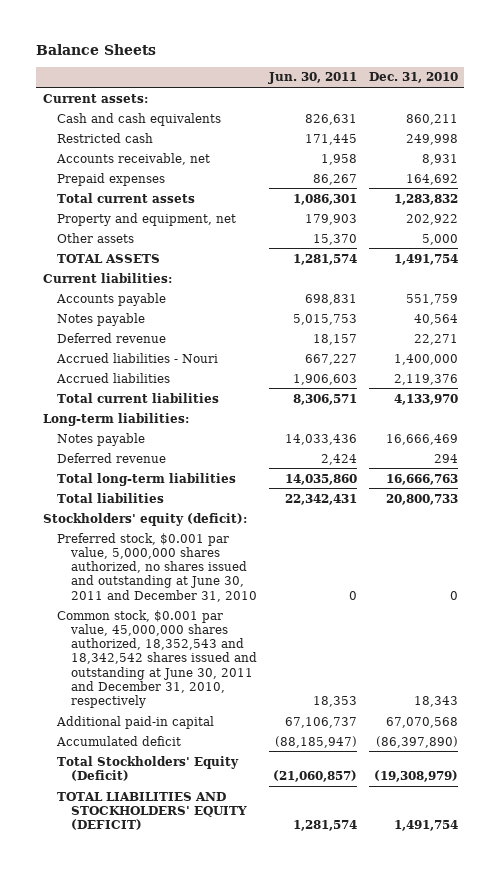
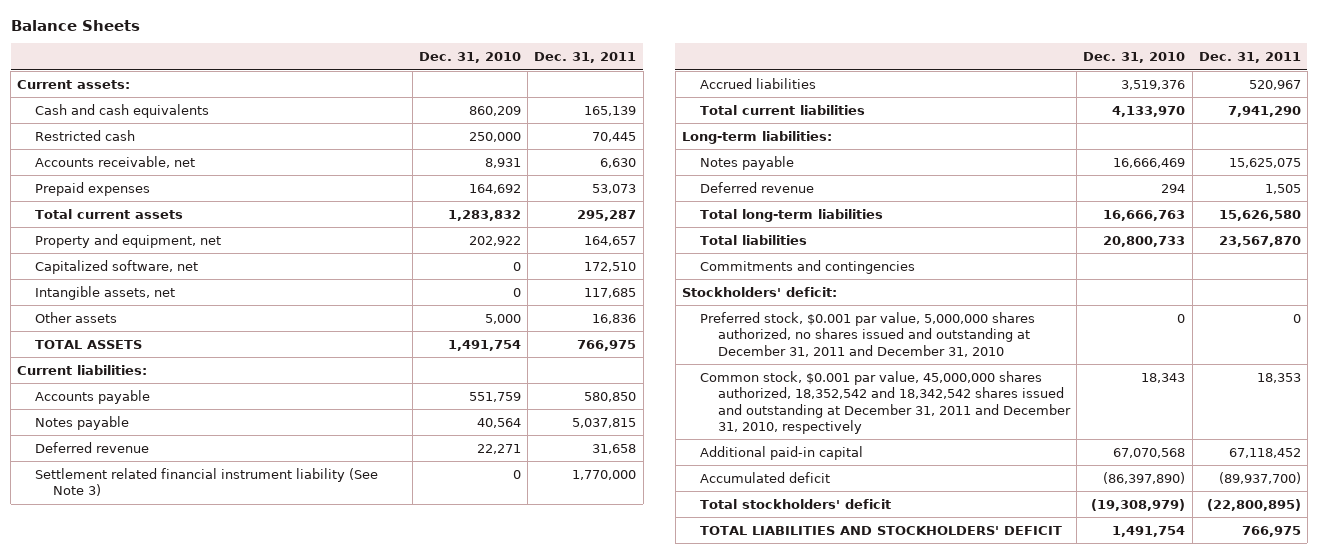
- | Jun. 30, 2011 | Dec. 31, 2010
+ | Dec. 31, 2010 | Dec. 31, 2011
- Cash and cash equivalents | 826,631 | 860,211
- Restricted cash | 171,445 | 249,998
+ Cash and cash equivalents | 860,209 | 165,139
+ Restricted cash | 250,000 | 70,445
+ Capitalized software, net | 0 | 172,510
+ Intangible assets, net | 0 | 117,685
- Accrued liabilities - Nouri | 667,227 | 1,400,000
- Accrued liabilities | 1,906,603 | 2,119,376
+ Settlement related financial instrument liability (See Note 3) | 0 | 1,770,000
+ Accrued liabilities | 3,519,376 | 520,967
- Stockholders' equity (deficit):
- Preferred stock, $0.001 par value, 5,000,000 shares authorized, no shares issued and outstanding at June 30, 2011 and December 31, 2010 | 0 | 0
- Common stock, $0.001 par value, 45,000,000 shares authorized, 18,352,543 and 18,342,542 shares issued and outstanding at June 30, 2011 and December 31, 2010, respectively | 18,353 | 18,343
+ Commitments and contingencies
+ Stockholders' deficit:
+ Preferred stock, $0.001 par value, 5,000,000 shares authorized, no shares issued and outstanding at December 31, 2011 and December 31, 2010 | 0 | 0
+ Common stock, $0.001 par value, 45,000,000 shares authorized, 18,352,542 and 18,342,542 shares issued and outstanding at December 31, 2011 and December 31, 2010, respectively | 18,343 | 18,353
- Total Stockholders' Equity (Deficit) | (21,060,857) | (19,308,979)
- TOTAL LIABILITIES AND STOCKHOLDERS' EQUITY (DEFICIT) | 1,281,574 | 1,491,754
+ Total stockholders' deficit | (19,308,979) | (22,800,895)
+ TOTAL LIABILITIES AND STOCKHOLDERS' DEFICIT | 1,491,754 | 766,975

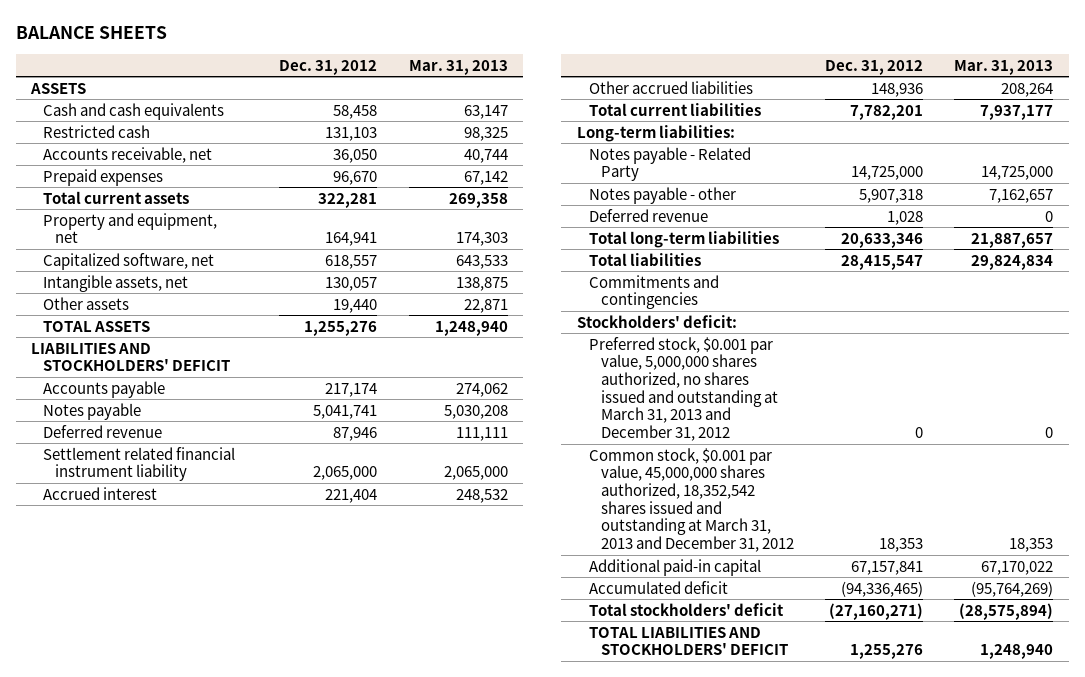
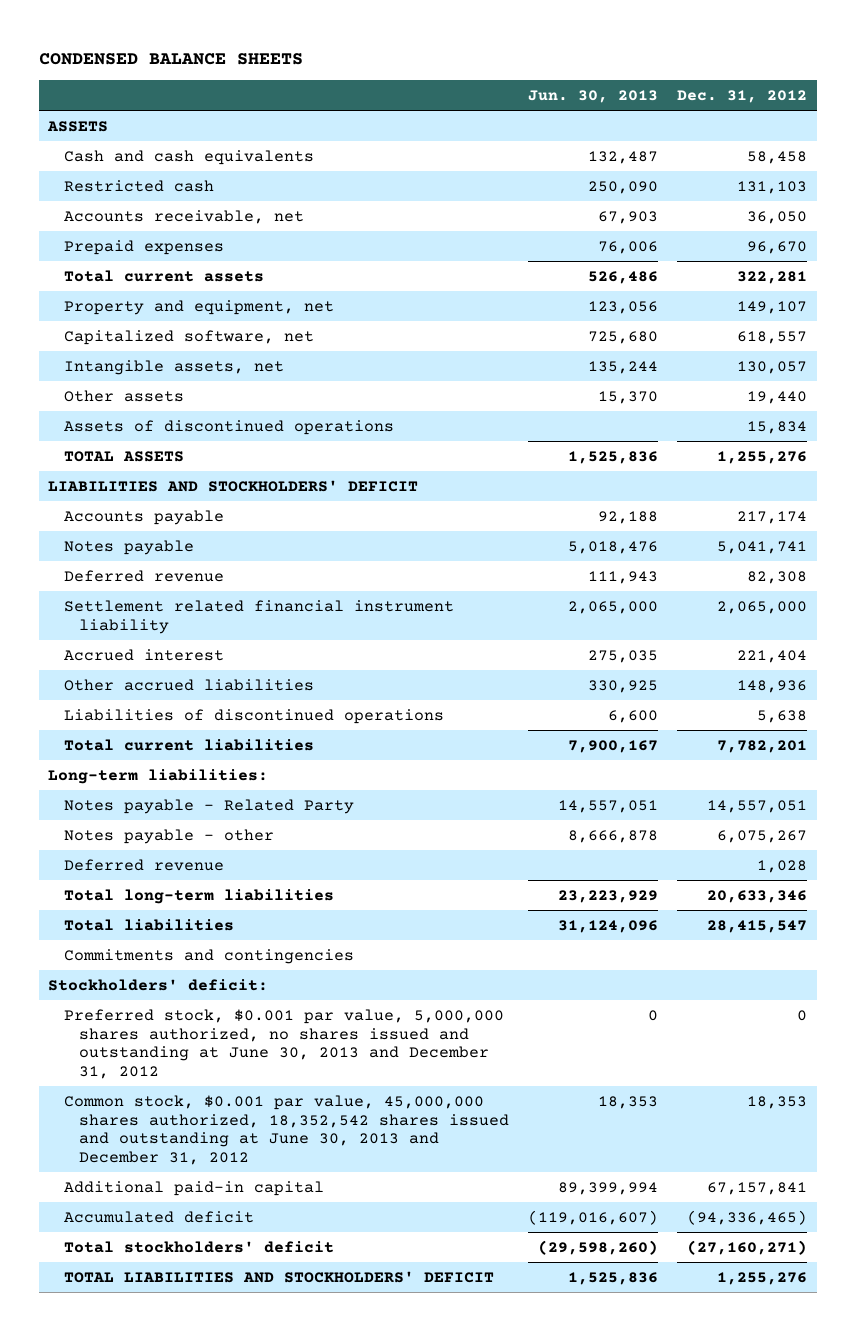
- BALANCE SHEETS
+ CONDENSED BALANCE SHEETS
- | Dec. 31, 2012 | Mar. 31, 2013
+ | Jun. 30, 2013 | Dec. 31, 2012
- Property and equipment, net | 164,941 | 174,303
+ Property and equipment, net | 123,056 | 149,107
+ Assets of discontinued operations | | 15,834
- Deferred revenue | 87,946 | 111,111
+ Deferred revenue | 111,943 | 82,308
+ Liabilities of discontinued operations | 6,600 | 5,638
- Notes payable - Related Party | 14,725,000 | 14,725,000
- Notes payable - other | 5,907,318 | 7,162,657
+ Notes payable - Related Party | 14,557,051 | 14,557,051
+ Notes payable - other | 8,666,878 | 6,075,267
- Preferred stock, $0.001 par value, 5,000,000 shares authorized, no shares issued and outstanding at March 31, 2013 and December 31, 2012 | 0 | 0
- Common stock, $0.001 par value, 45,000,000 shares authorized, 18,352,542 shares issued and outstanding at March 31, 2013 and December 31, 2012 | 18,353 | 18,353
+ Preferred stock, $0.001 par value, 5,000,000 shares authorized, no shares issued and outstanding at June 30, 2013 and December 31, 2012 | 0 | 0
+ Common stock, $0.001 par value, 45,000,000 shares authorized, 18,352,542 shares issued and outstanding at June 30, 2013 and December 31, 2012 | 18,353 | 18,353

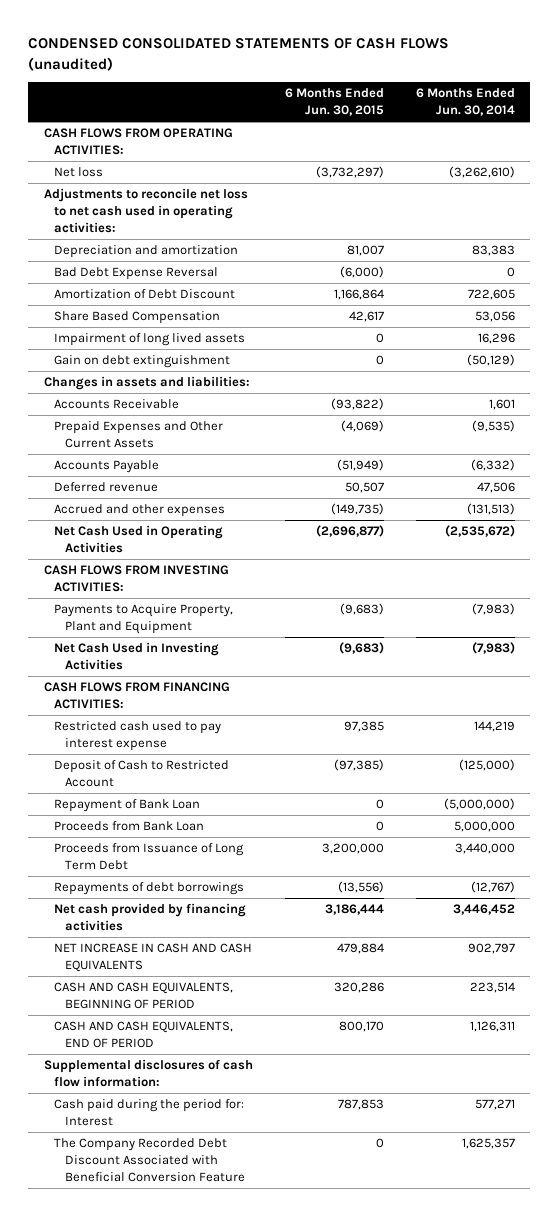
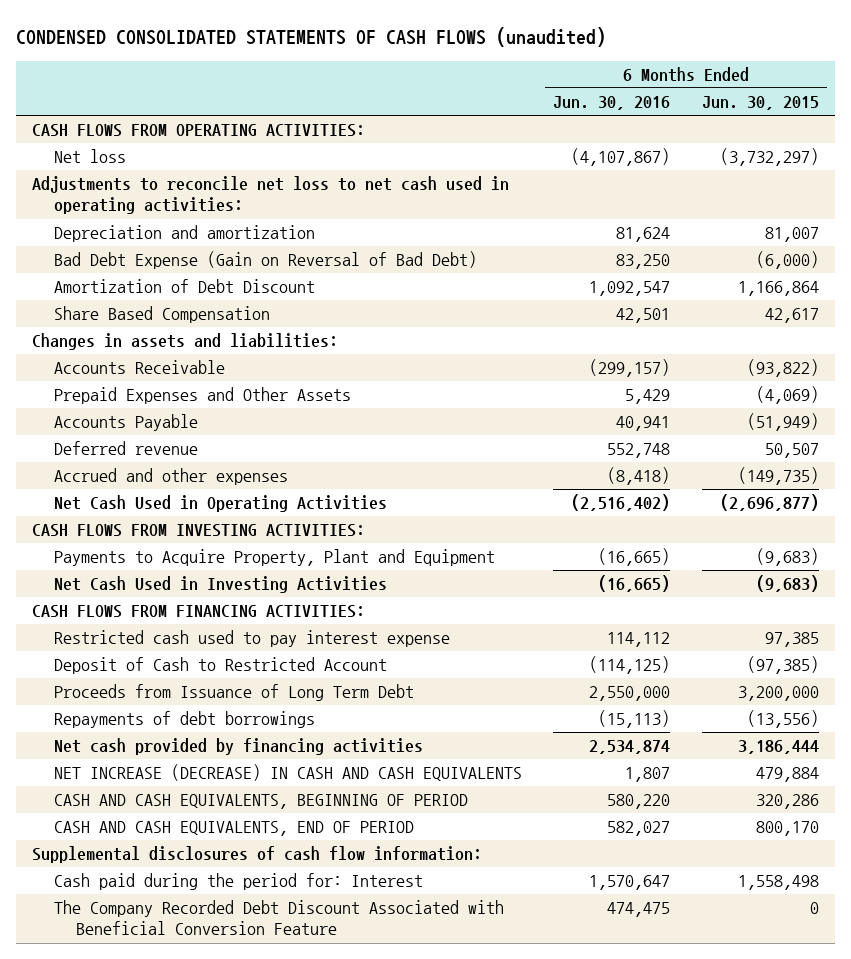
- | 6 Months Ended Jun. 30, 2015 | 6 Months Ended Jun. 30, 2014
+ | 6 Months Ended Jun. 30, 2016 | 6 Months Ended Jun. 30, 2015
- Bad Debt Expense Reversal | (6,000) | 0
+ Bad Debt Expense (Gain on Reversal of Bad Debt) | 83,250 | (6,000)
- Impairment of long lived assets | 0 | 16,296
- Gain on debt extinguishment | 0 | (50,129)
- Prepaid Expenses and Other Current Assets | (4,069) | (9,535)
+ Prepaid Expenses and Other Assets | 5,429 | (4,069)
- Repayment of Bank Loan | 0 | (5,000,000)
- Proceeds from Bank Loan | 0 | 5,000,000
- NET INCREASE IN CASH AND CASH EQUIVALENTS | 479,884 | 902,797
+ NET INCREASE (DECREASE) IN CASH AND CASH EQUIVALENTS | 1,807 | 479,884
- Cash paid during the period for: Interest | 787,853 | 577,271
+ Cash paid during the period for: Interest | 1,570,647 | 1,558,498

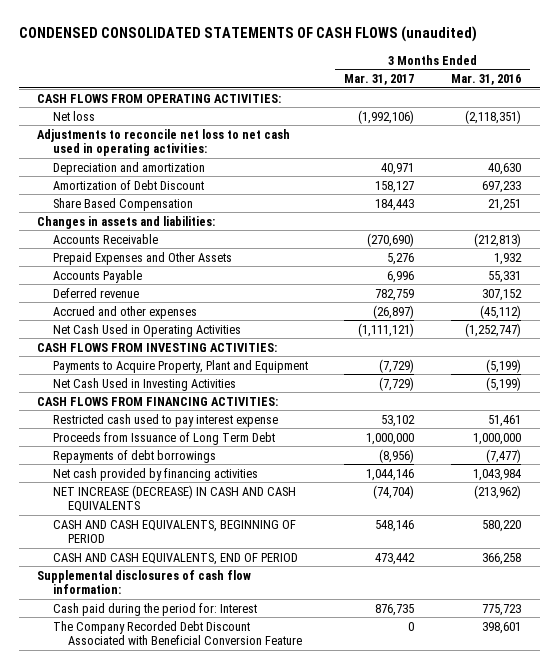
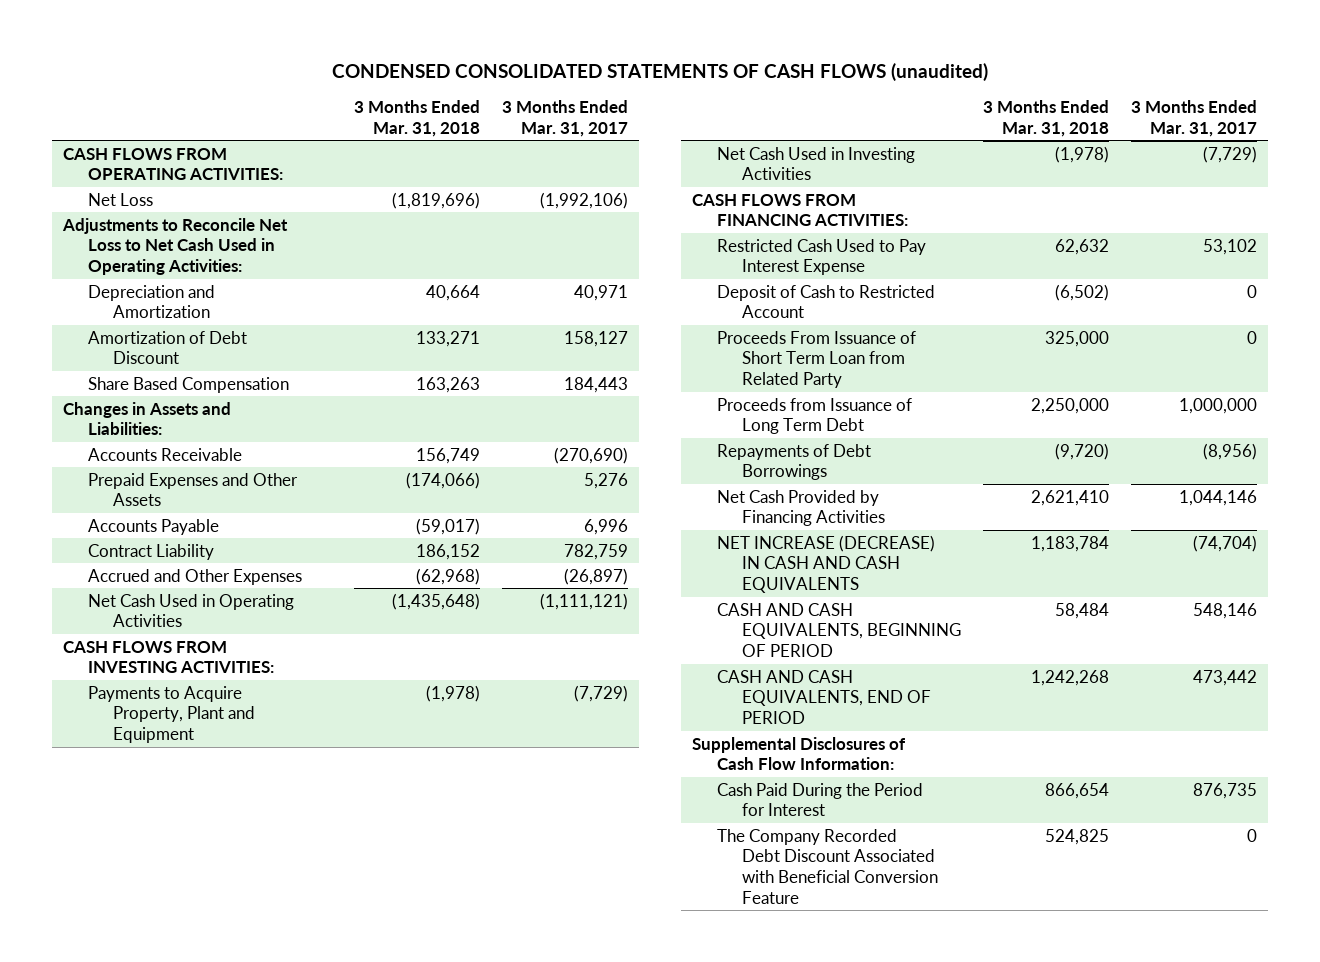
- | 3 Months Ended Mar. 31, 2017 | 3 Months Ended Mar. 31, 2016
+ | 3 Months Ended Mar. 31, 2018 | 3 Months Ended Mar. 31, 2017
- Net loss | (1,992,106) | (2,118,351)
- Adjustments to reconcile net loss to net cash used in operating activities:
- Depreciation and amortization | 40,971 | 40,630
+ Net Loss | (1,819,696) | (1,992,106)
+ Adjustments to Reconcile Net Loss to Net Cash Used in Operating Activities:
+ Depreciation and Amortization | 40,664 | 40,971
- Changes in assets and liabilities:
+ Changes in Assets and Liabilities:
- Deferred revenue | 782,759 | 307,152
- Accrued and other expenses | (26,897) | (45,112)
+ Contract Liability | 186,152 | 782,759
+ Accrued and Other Expenses | (62,968) | (26,897)
- Restricted cash used to pay interest expense | 53,102 | 51,461
+ Restricted Cash Used to Pay Interest Expense | 62,632 | 53,102
+ Deposit of Cash to Restricted Account | (6,502) | 0
+ Proceeds From Issuance of Short Term Loan from Related Party | 325,000 | 0
- Repayments of debt borrowings | (8,956) | (7,477)
- Net cash provided by financing activities | 1,044,146 | 1,043,984
+ Repayments of Debt Borrowings | (9,720) | (8,956)
+ Net Cash Provided by Financing Activities | 2,621,410 | 1,044,146
- Supplemental disclosures of cash flow information:
- Cash paid during the period for: Interest | 876,735 | 775,723
+ Supplemental Disclosures of Cash Flow Information:
+ Cash Paid During the Period for Interest | 866,654 | 876,735

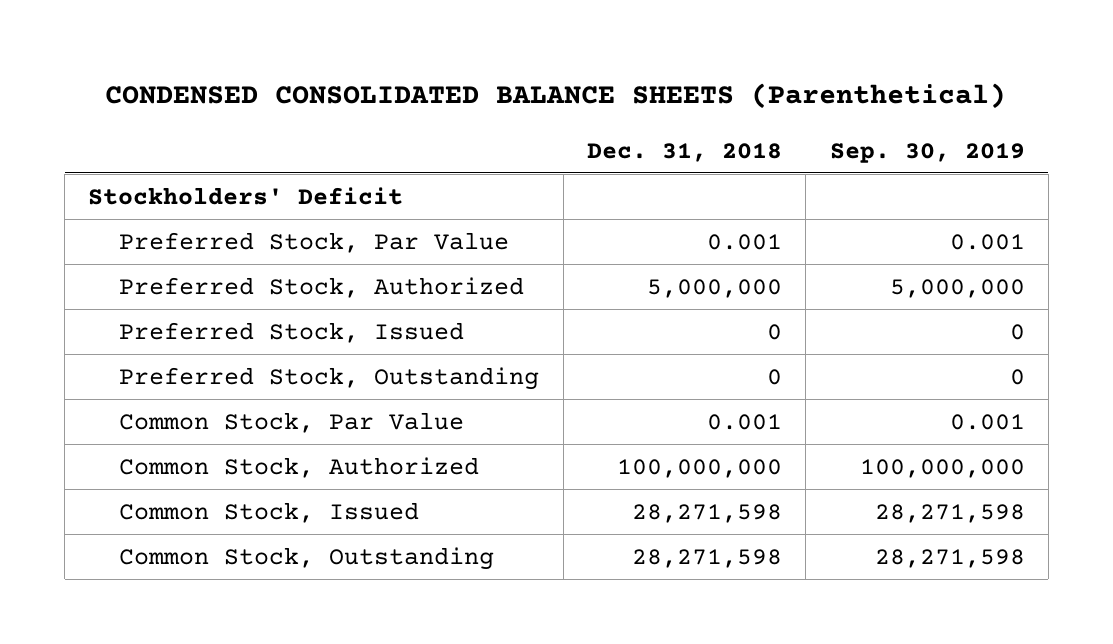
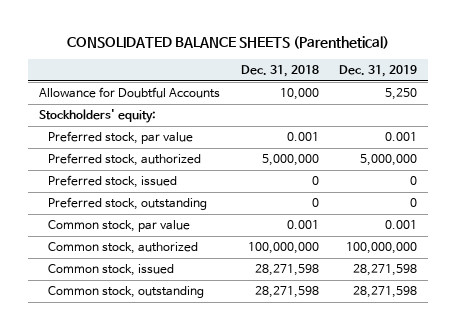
- CONDENSED CONSOLIDATED BALANCE SHEETS (Parenthetical)
+ CONSOLIDATED BALANCE SHEETS (Parenthetical)
- | Dec. 31, 2018 | Sep. 30, 2019
+ | Dec. 31, 2018 | Dec. 31, 2019
- Stockholders' Deficit
- Preferred Stock, Par Value | 0.001 | 0.001
- Preferred Stock, Authorized | 5,000,000 | 5,000,000
- Preferred Stock, Issued | 0 | 0
- Preferred Stock, Outstanding | 0 | 0
- Common Stock, Par Value | 0.001 | 0.001
- Common Stock, Authorized | 100,000,000 | 100,000,000
- Common Stock, Issued | 28,271,598 | 28,271,598
- Common Stock, Outstanding | 28,271,598 | 28,271,598
+ Allowance for Doubtful Accounts | 10,000 | 5,250
+ Stockholders' equity:
+ Preferred stock, par value | 0.001 | 0.001
+ Preferred stock, authorized | 5,000,000 | 5,000,000
+ Preferred stock, issued | 0 | 0
+ Preferred stock, outstanding | 0 | 0
+ Common stock, par value | 0.001 | 0.001
+ Common stock, authorized | 100,000,000 | 100,000,000
+ Common stock, issued | 28,271,598 | 28,271,598
+ Common stock, outstanding | 28,271,598 | 28,271,598

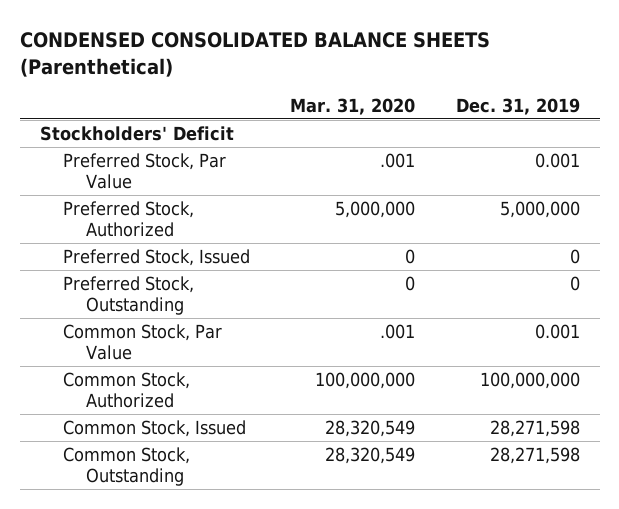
- CONSOLIDATED BALANCE SHEETS (Parenthetical)
+ CONDENSED CONSOLIDATED BALANCE SHEETS (Parenthetical)
- | Dec. 31, 2018 | Dec. 31, 2019
+ | Mar. 31, 2020 | Dec. 31, 2019
- Allowance for Doubtful Accounts | 10,000 | 5,250
- Stockholders' equity:
- Preferred stock, par value | 0.001 | 0.001
- Preferred stock, authorized | 5,000,000 | 5,000,000
- Preferred stock, issued | 0 | 0
- Preferred stock, outstanding | 0 | 0
- Common stock, par value | 0.001 | 0.001
- Common stock, authorized | 100,000,000 | 100,000,000
- Common stock, issued | 28,271,598 | 28,271,598
- Common stock, outstanding | 28,271,598 | 28,271,598
+ Stockholders' Deficit
+ Preferred Stock, Par Value | .001 | 0.001
+ Preferred Stock, Authorized | 5,000,000 | 5,000,000
+ Preferred Stock, Issued | 0 | 0
+ Preferred Stock, Outstanding | 0 | 0
+ Common Stock, Par Value | .001 | 0.001
+ Common Stock, Authorized | 100,000,000 | 100,000,000
+ Common Stock, Issued | 28,320,549 | 28,271,598
+ Common Stock, Outstanding | 28,320,549 | 28,271,598

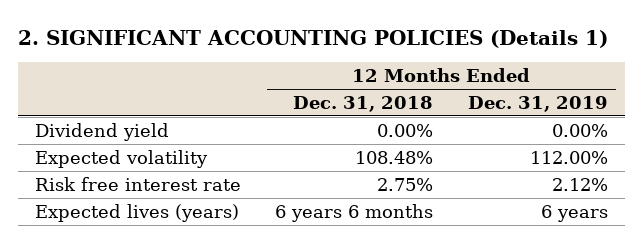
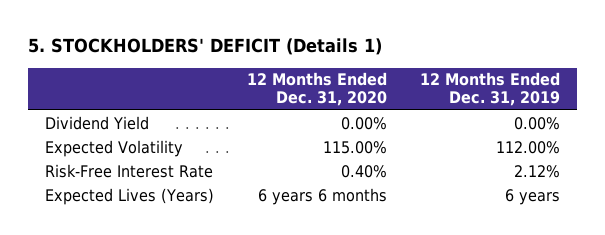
- 2. SIGNIFICANT ACCOUNTING POLICIES (Details 1)
+ 5. STOCKHOLDERS' DEFICIT (Details 1)
- | 12 Months Ended Dec. 31, 2018 | 12 Months Ended Dec. 31, 2019
+ | 12 Months Ended Dec. 31, 2020 | 12 Months Ended Dec. 31, 2019
- Dividend yield | 0.00% | 0.00%
- Expected volatility | 108.48% | 112.00%
- Risk free interest rate | 2.75% | 2.12%
- Expected lives (years) | 6 years 6 months | 6 years
+ Dividend Yield | 0.00% | 0.00%
+ Expected Volatility | 115.00% | 112.00%
+ Risk-Free Interest Rate | 0.40% | 2.12%
+ Expected Lives (Years) | 6 years 6 months | 6 years

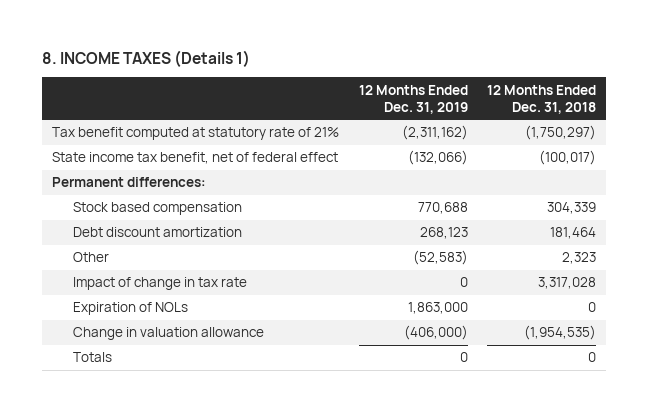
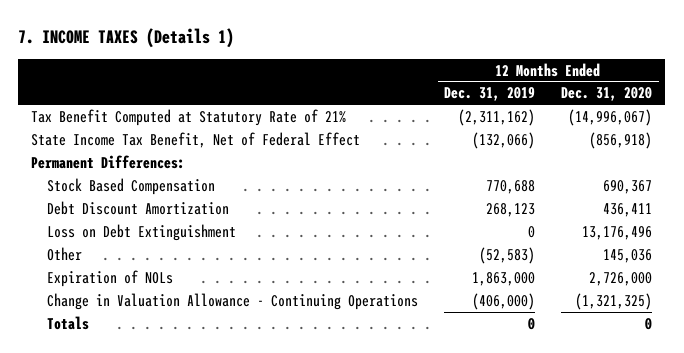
- 8. INCOME TAXES (Details 1)
+ 7. INCOME TAXES (Details 1)
- | 12 Months Ended Dec. 31, 2019 | 12 Months Ended Dec. 31, 2018
+ | 12 Months Ended Dec. 31, 2019 | 12 Months Ended Dec. 31, 2020
- Tax benefit computed at statutory rate of 21% | (2,311,162) | (1,750,297)
- State income tax benefit, net of federal effect | (132,066) | (100,017)
- Permanent differences:
- Stock based compensation | 770,688 | 304,339
- Debt discount amortization | 268,123 | 181,464
+ Tax Benefit Computed at Statutory Rate of 21% | (2,311,162) | (14,996,067)
+ State Income Tax Benefit, Net of Federal Effect | (132,066) | (856,918)
+ Permanent Differences:
+ Stock Based Compensation | 770,688 | 690,367
+ Debt Discount Amortization | 268,123 | 436,411
+ Loss on Debt Extinguishment | 0 | 13,176,496
- Impact of change in tax rate | 0 | 3,317,028
- Change in valuation allowance | (406,000) | (1,954,535)
+ Change in Valuation Allowance - Continuing Operations | (406,000) | (1,321,325)

